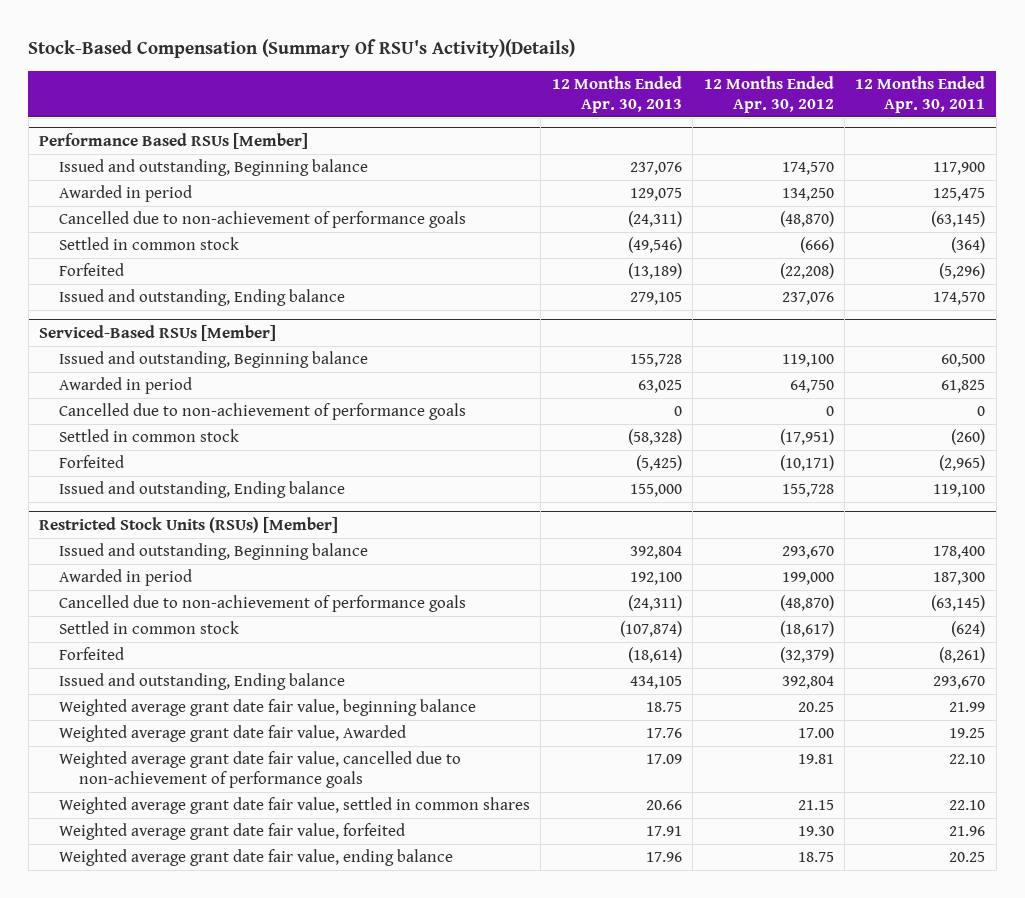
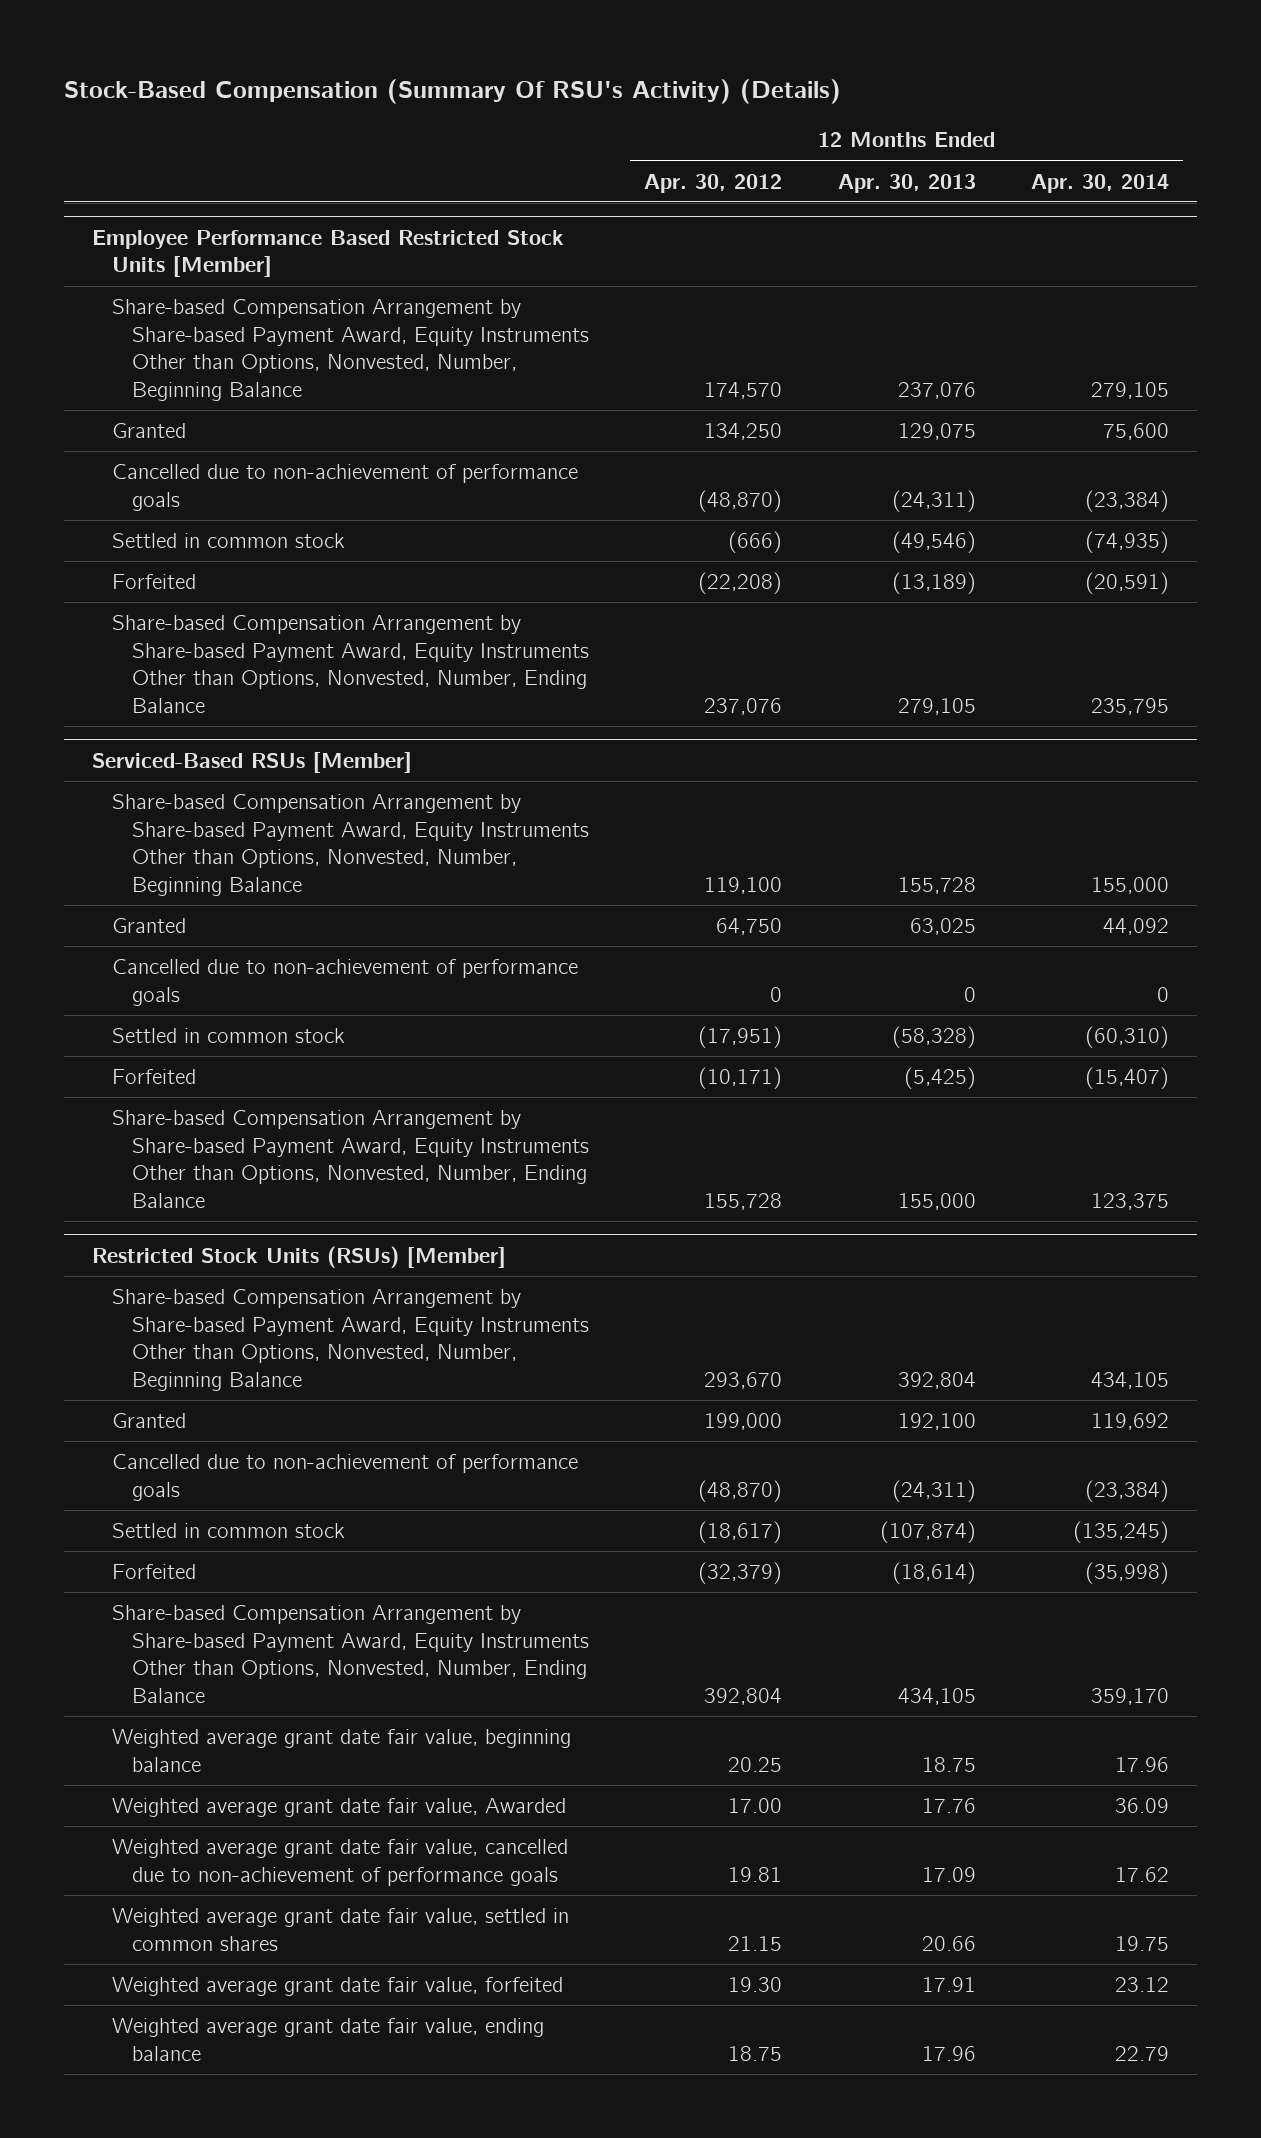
- Stock-Based Compensation (Summary Of RSU's Activity)(Details)
+ Stock-Based Compensation (Summary Of RSU's Activity) (Details)
- | 12 Months Ended Apr. 30, 2013 | 12 Months Ended Apr. 30, 2012 | 12 Months Ended Apr. 30, 2011
+ | 12 Months Ended Apr. 30, 2012 | 12 Months Ended Apr. 30, 2013 | 12 Months Ended Apr. 30, 2014
- Performance Based RSUs [Member]
- Issued and outstanding, Beginning balance | 237,076 | 174,570 | 117,900
- Awarded in period | 129,075 | 134,250 | 125,475
+ Employee Performance Based Restricted Stock Units [Member]
+ Share-based Compensation Arrangement by Share-based Payment Award, Equity Instruments Other than Options, Nonvested, Number, Beginning Balance | 174,570 | 237,076 | 279,105
+ Granted | 134,250 | 129,075 | 75,600
- Issued and outstanding, Ending balance | 279,105 | 237,076 | 174,570
+ Share-based Compensation Arrangement by Share-based Payment Award, Equity Instruments Other than Options, Nonvested, Number, Ending Balance | 237,076 | 279,105 | 235,795
@ Serviced-Based RSUs [Member]
- Issued and outstanding, Beginning balance | 155,728 | 119,100 | 60,500
- Awarded in period | 63,025 | 64,750 | 61,825
+ Share-based Compensation Arrangement by Share-based Payment Award, Equity Instruments Other than Options, Nonvested, Number, Beginning Balance | 119,100 | 155,728 | 155,000
+ Granted | 64,750 | 63,025 | 44,092
- Issued and outstanding, Ending balance | 155,000 | 155,728 | 119,100
+ Share-based Compensation Arrangement by Share-based Payment Award, Equity Instruments Other than Options, Nonvested, Number, Ending Balance | 155,728 | 155,000 | 123,375
@ Restricted Stock Units (RSUs) [Member]
- Issued and outstanding, Beginning balance | 392,804 | 293,670 | 178,400
- Awarded in period | 192,100 | 199,000 | 187,300
+ Share-based Compensation Arrangement by Share-based Payment Award, Equity Instruments Other than Options, Nonvested, Number, Beginning Balance | 293,670 | 392,804 | 434,105
+ Granted | 199,000 | 192,100 | 119,692
- Issued and outstanding, Ending balance | 434,105 | 392,804 | 293,670
+ Share-based Compensation Arrangement by Share-based Payment Award, Equity Instruments Other than Options, Nonvested, Number, Ending Balance | 392,804 | 434,105 | 359,170

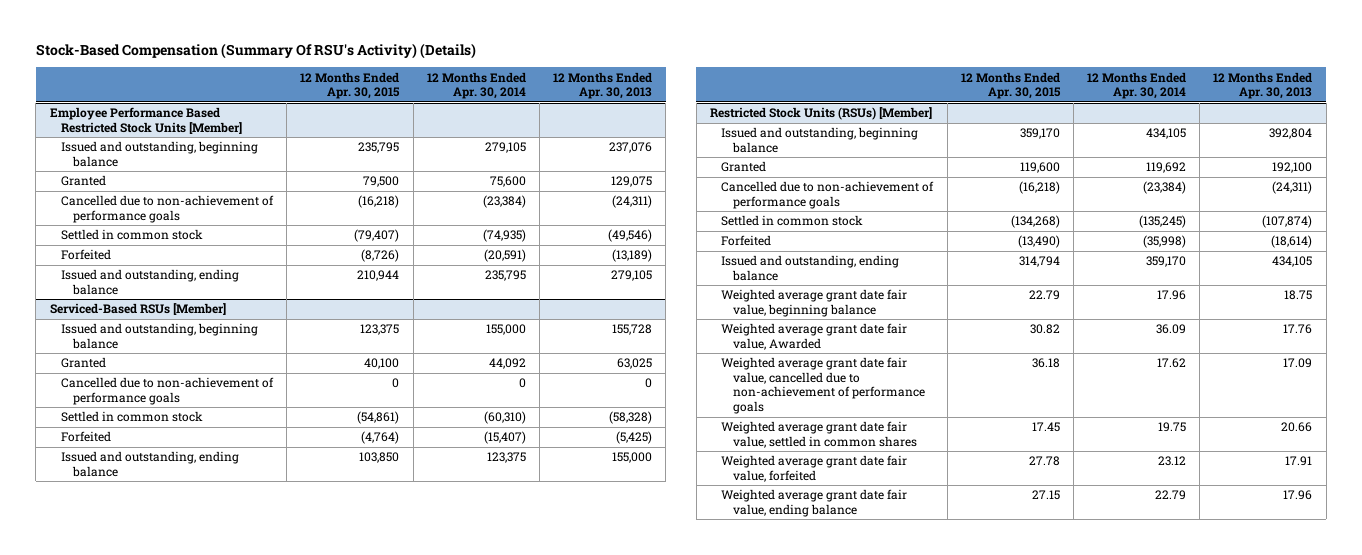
- | 12 Months Ended Apr. 30, 2012 | 12 Months Ended Apr. 30, 2013 | 12 Months Ended Apr. 30, 2014
+ | 12 Months Ended Apr. 30, 2015 | 12 Months Ended Apr. 30, 2014 | 12 Months Ended Apr. 30, 2013
@ Employee Performance Based Restricted Stock Units [Member]
- Share-based Compensation Arrangement by Share-based Payment Award, Equity Instruments Other than Options, Nonvested, Number, Beginning Balance | 174,570 | 237,076 | 279,105
+ Issued and outstanding, beginning balance | 235,795 | 279,105 | 237,076
- Share-based Compensation Arrangement by Share-based Payment Award, Equity Instruments Other than Options, Nonvested, Number, Ending Balance | 237,076 | 279,105 | 235,795
+ Issued and outstanding, ending balance | 210,944 | 235,795 | 279,105
@ Serviced-Based RSUs [Member]
- Share-based Compensation Arrangement by Share-based Payment Award, Equity Instruments Other than Options, Nonvested, Number, Beginning Balance | 119,100 | 155,728 | 155,000
+ Issued and outstanding, beginning balance | 123,375 | 155,000 | 155,728
- Share-based Compensation Arrangement by Share-based Payment Award, Equity Instruments Other than Options, Nonvested, Number, Ending Balance | 155,728 | 155,000 | 123,375
+ Issued and outstanding, ending balance | 103,850 | 123,375 | 155,000
@ Restricted Stock Units (RSUs) [Member]
- Share-based Compensation Arrangement by Share-based Payment Award, Equity Instruments Other than Options, Nonvested, Number, Beginning Balance | 293,670 | 392,804 | 434,105
+ Issued and outstanding, beginning balance | 359,170 | 434,105 | 392,804
- Share-based Compensation Arrangement by Share-based Payment Award, Equity Instruments Other than Options, Nonvested, Number, Ending Balance | 392,804 | 434,105 | 359,170
+ Issued and outstanding, ending balance | 314,794 | 359,170 | 434,105

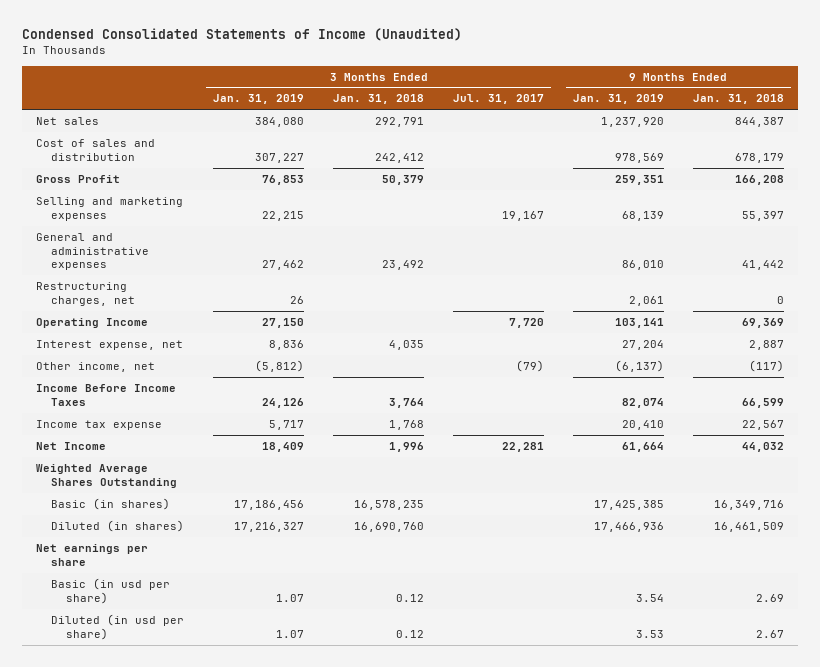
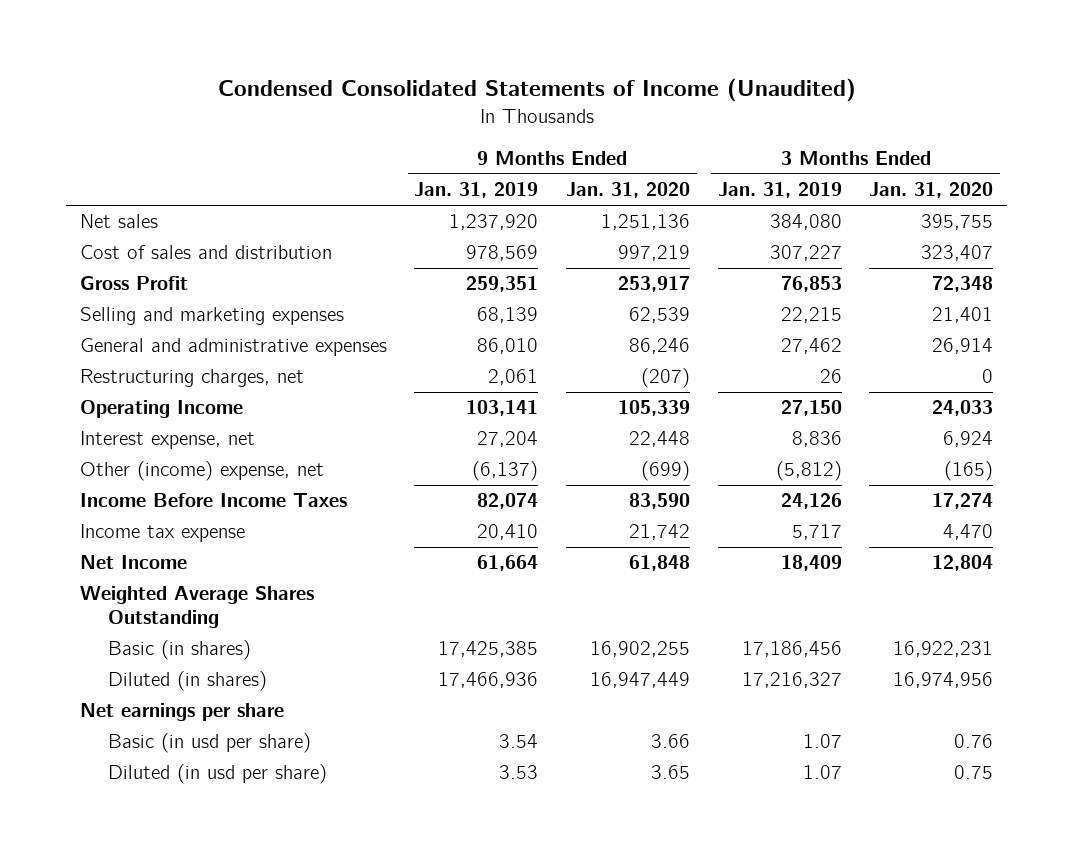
- | 3 Months Ended Jan. 31, 2019 | 3 Months Ended Jan. 31, 2018 | 3 Months Ended Jul. 31, 2017 | 9 Months Ended Jan. 31, 2019 | 9 Months Ended Jan. 31, 2018
+ | 9 Months Ended Jan. 31, 2019 | 9 Months Ended Jan. 31, 2020 | 3 Months Ended Jan. 31, 2019 | 3 Months Ended Jan. 31, 2020
- Other income, net | (5,812) | | (79) | (6,137) | (117)
+ Other (income) expense, net | (6,137) | (699) | (5,812) | (165)

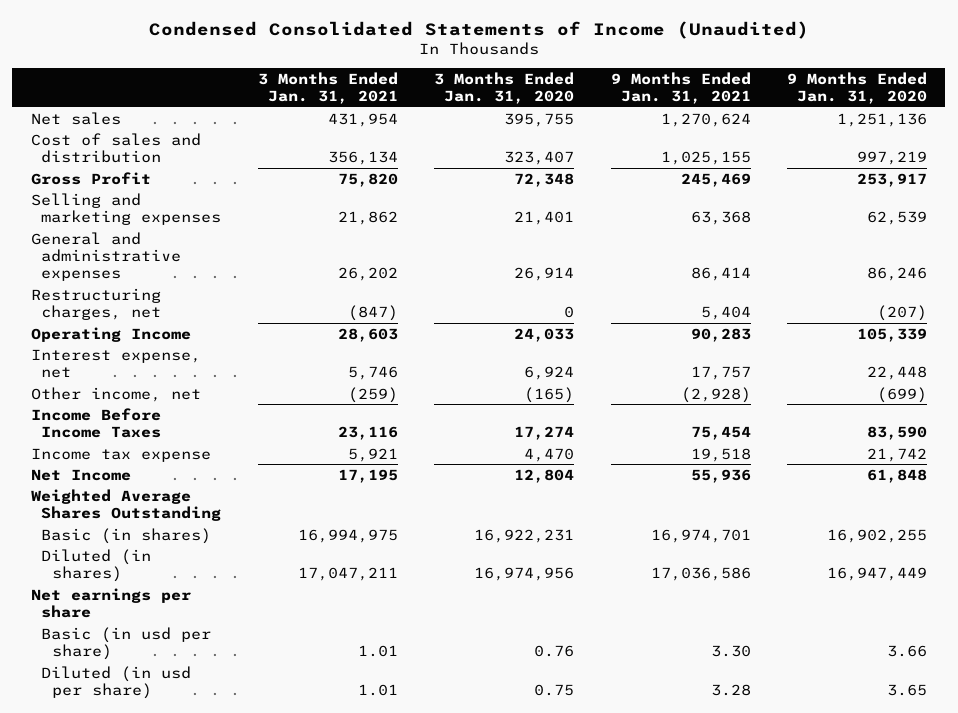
- | 9 Months Ended Jan. 31, 2019 | 9 Months Ended Jan. 31, 2020 | 3 Months Ended Jan. 31, 2019 | 3 Months Ended Jan. 31, 2020
+ | 3 Months Ended Jan. 31, 2021 | 3 Months Ended Jan. 31, 2020 | 9 Months Ended Jan. 31, 2021 | 9 Months Ended Jan. 31, 2020
- Other (income) expense, net | (6,137) | (699) | (5,812) | (165)
+ Other income, net | (259) | (165) | (2,928) | (699)

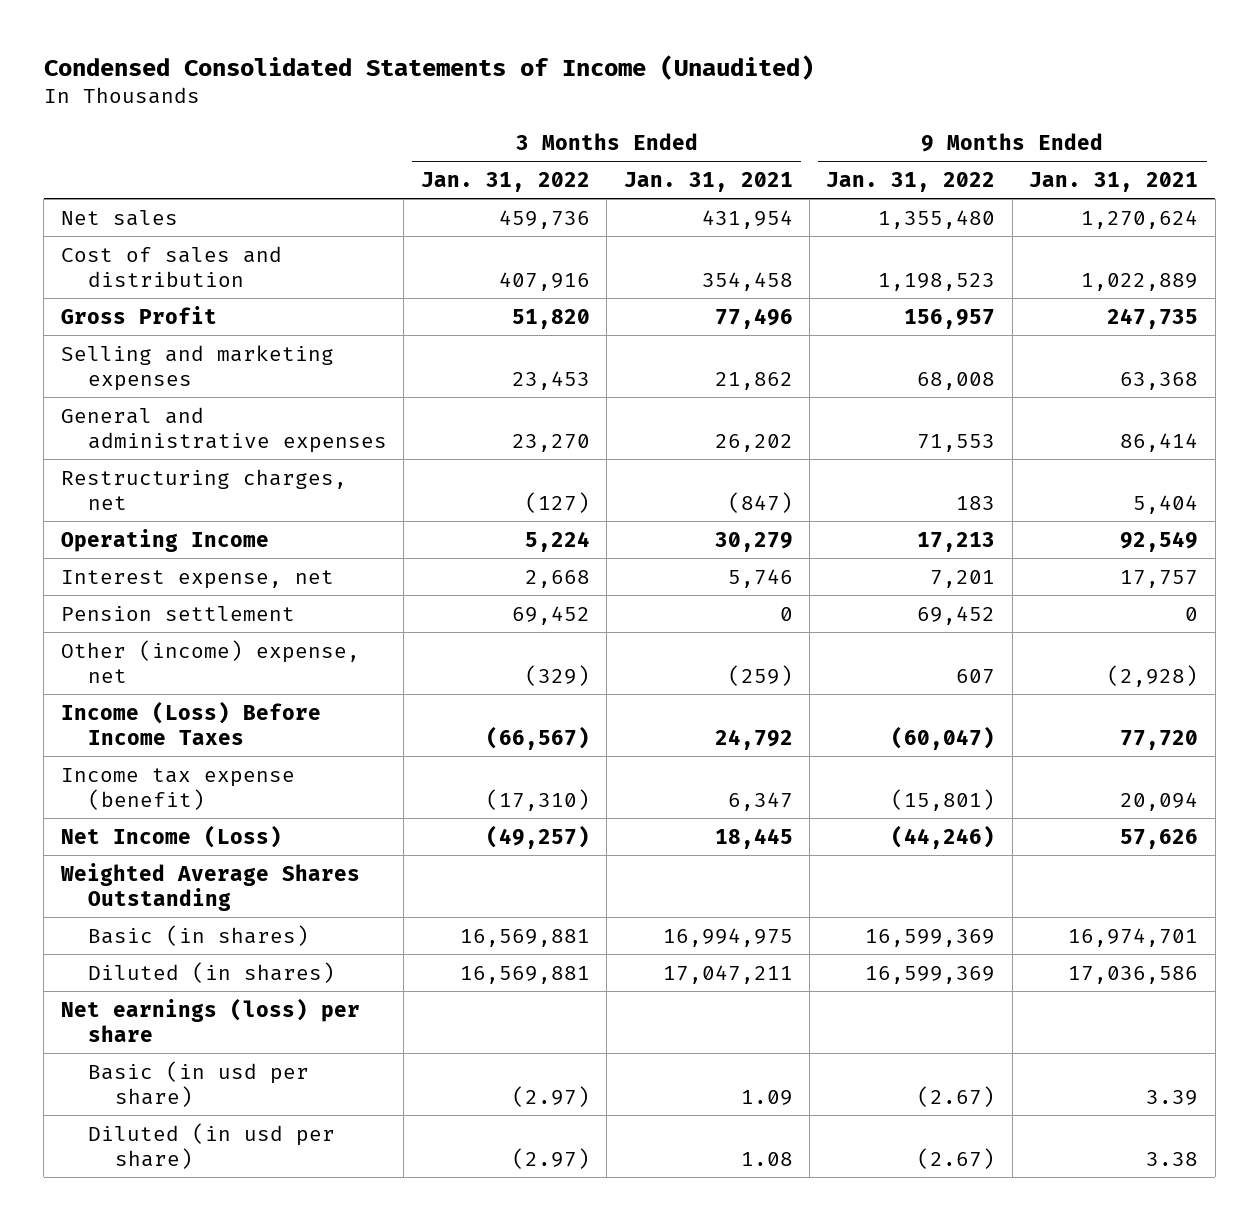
- | 3 Months Ended Jan. 31, 2021 | 3 Months Ended Jan. 31, 2020 | 9 Months Ended Jan. 31, 2021 | 9 Months Ended Jan. 31, 2020
+ | 3 Months Ended Jan. 31, 2022 | 3 Months Ended Jan. 31, 2021 | 9 Months Ended Jan. 31, 2022 | 9 Months Ended Jan. 31, 2021
- Cost of sales and distribution | 356,134 | 323,407 | 1,025,155 | 997,219
- Gross Profit | 75,820 | 72,348 | 245,469 | 253,917
+ Cost of sales and distribution | 407,916 | 354,458 | 1,198,523 | 1,022,889
+ Gross Profit | 51,820 | 77,496 | 156,957 | 247,735
- Operating Income | 28,603 | 24,033 | 90,283 | 105,339
+ Operating Income | 5,224 | 30,279 | 17,213 | 92,549
- Other income, net | (259) | (165) | (2,928) | (699)
- Income Before Income Taxes | 23,116 | 17,274 | 75,454 | 83,590
- Income tax expense | 5,921 | 4,470 | 19,518 | 21,742
- Net Income | 17,195 | 12,804 | 55,936 | 61,848
+ Pension settlement | 69,452 | 0 | 69,452 | 0
+ Other (income) expense, net | (329) | (259) | 607 | (2,928)
+ Income (Loss) Before Income Taxes | (66,567) | 24,792 | (60,047) | 77,720
+ Income tax expense (benefit) | (17,310) | 6,347 | (15,801) | 20,094
+ Net Income (Loss) | (49,257) | 18,445 | (44,246) | 57,626
- Net earnings per share
- Basic (in usd per share) | 1.01 | 0.76 | 3.30 | 3.66
- Diluted (in usd per share) | 1.01 | 0.75 | 3.28 | 3.65
+ Net earnings (loss) per share
+ Basic (in usd per share) | (2.97) | 1.09 | (2.67) | 3.39
+ Diluted (in usd per share) | (2.97) | 1.08 | (2.67) | 3.38

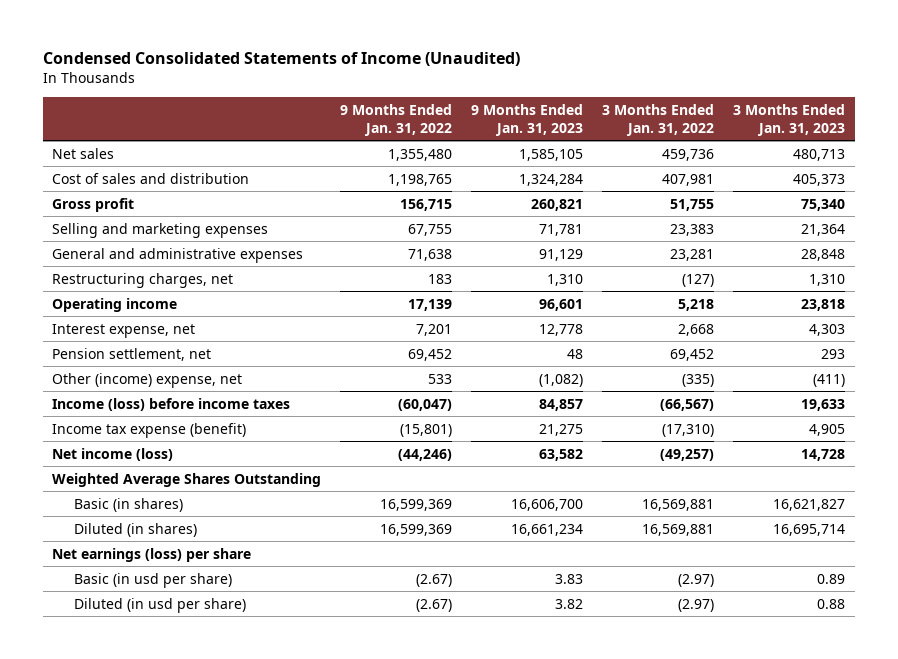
- | 3 Months Ended Jan. 31, 2022 | 3 Months Ended Jan. 31, 2021 | 9 Months Ended Jan. 31, 2022 | 9 Months Ended Jan. 31, 2021
+ | 9 Months Ended Jan. 31, 2022 | 9 Months Ended Jan. 31, 2023 | 3 Months Ended Jan. 31, 2022 | 3 Months Ended Jan. 31, 2023
- Cost of sales and distribution | 407,916 | 354,458 | 1,198,523 | 1,022,889
- Gross Profit | 51,820 | 77,496 | 156,957 | 247,735
- Selling and marketing expenses | 23,453 | 21,862 | 68,008 | 63,368
- General and administrative expenses | 23,270 | 26,202 | 71,553 | 86,414
+ Cost of sales and distribution | 1,198,765 | 1,324,284 | 407,981 | 405,373
+ Gross profit | 156,715 | 260,821 | 51,755 | 75,340
+ Selling and marketing expenses | 67,755 | 71,781 | 23,383 | 21,364
+ General and administrative expenses | 71,638 | 91,129 | 23,281 | 28,848
- Operating Income | 5,224 | 30,279 | 17,213 | 92,549
+ Operating income | 17,139 | 96,601 | 5,218 | 23,818
- Pension settlement | 69,452 | 0 | 69,452 | 0
- Other (income) expense, net | (329) | (259) | 607 | (2,928)
- Income (Loss) Before Income Taxes | (66,567) | 24,792 | (60,047) | 77,720
+ Pension settlement, net | 69,452 | 48 | 69,452 | 293
+ Other (income) expense, net | 533 | (1,082) | (335) | (411)
+ Income (loss) before income taxes | (60,047) | 84,857 | (66,567) | 19,633
- Net Income (Loss) | (49,257) | 18,445 | (44,246) | 57,626
+ Net income (loss) | (44,246) | 63,582 | (49,257) | 14,728

